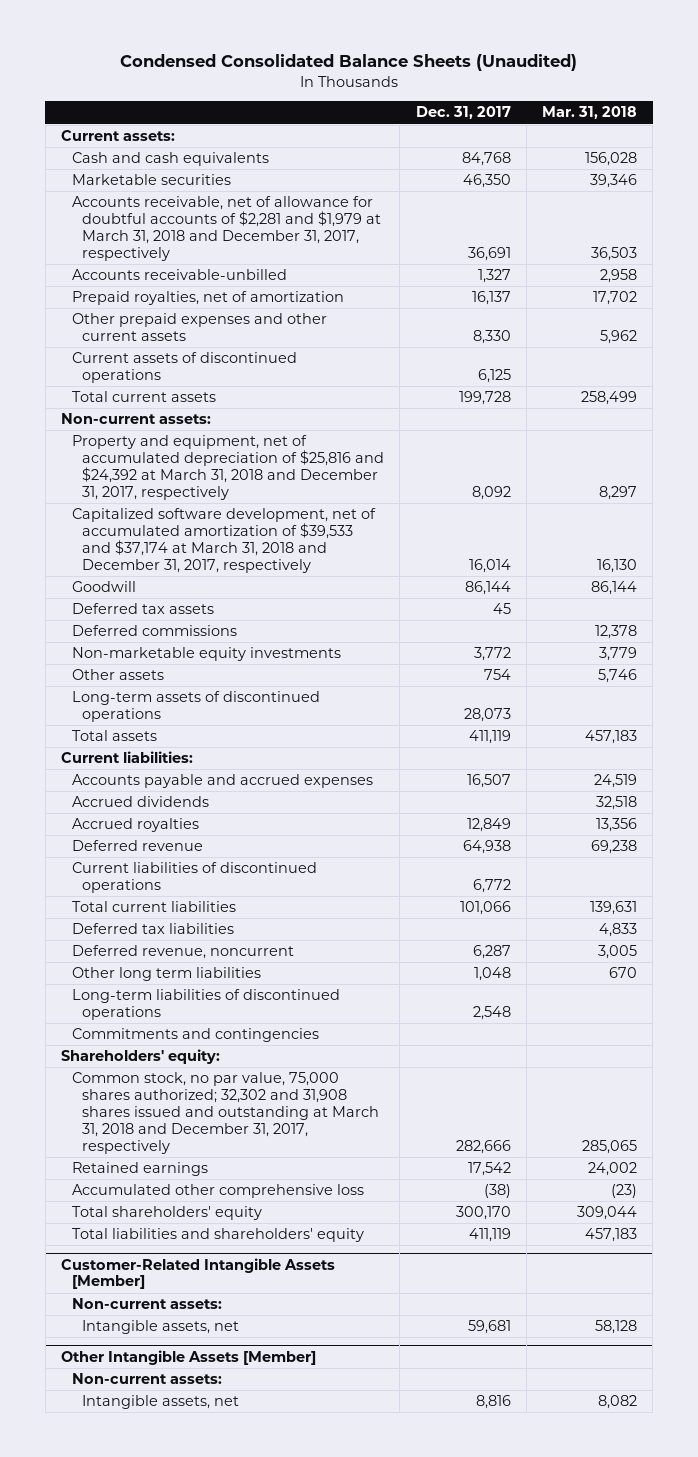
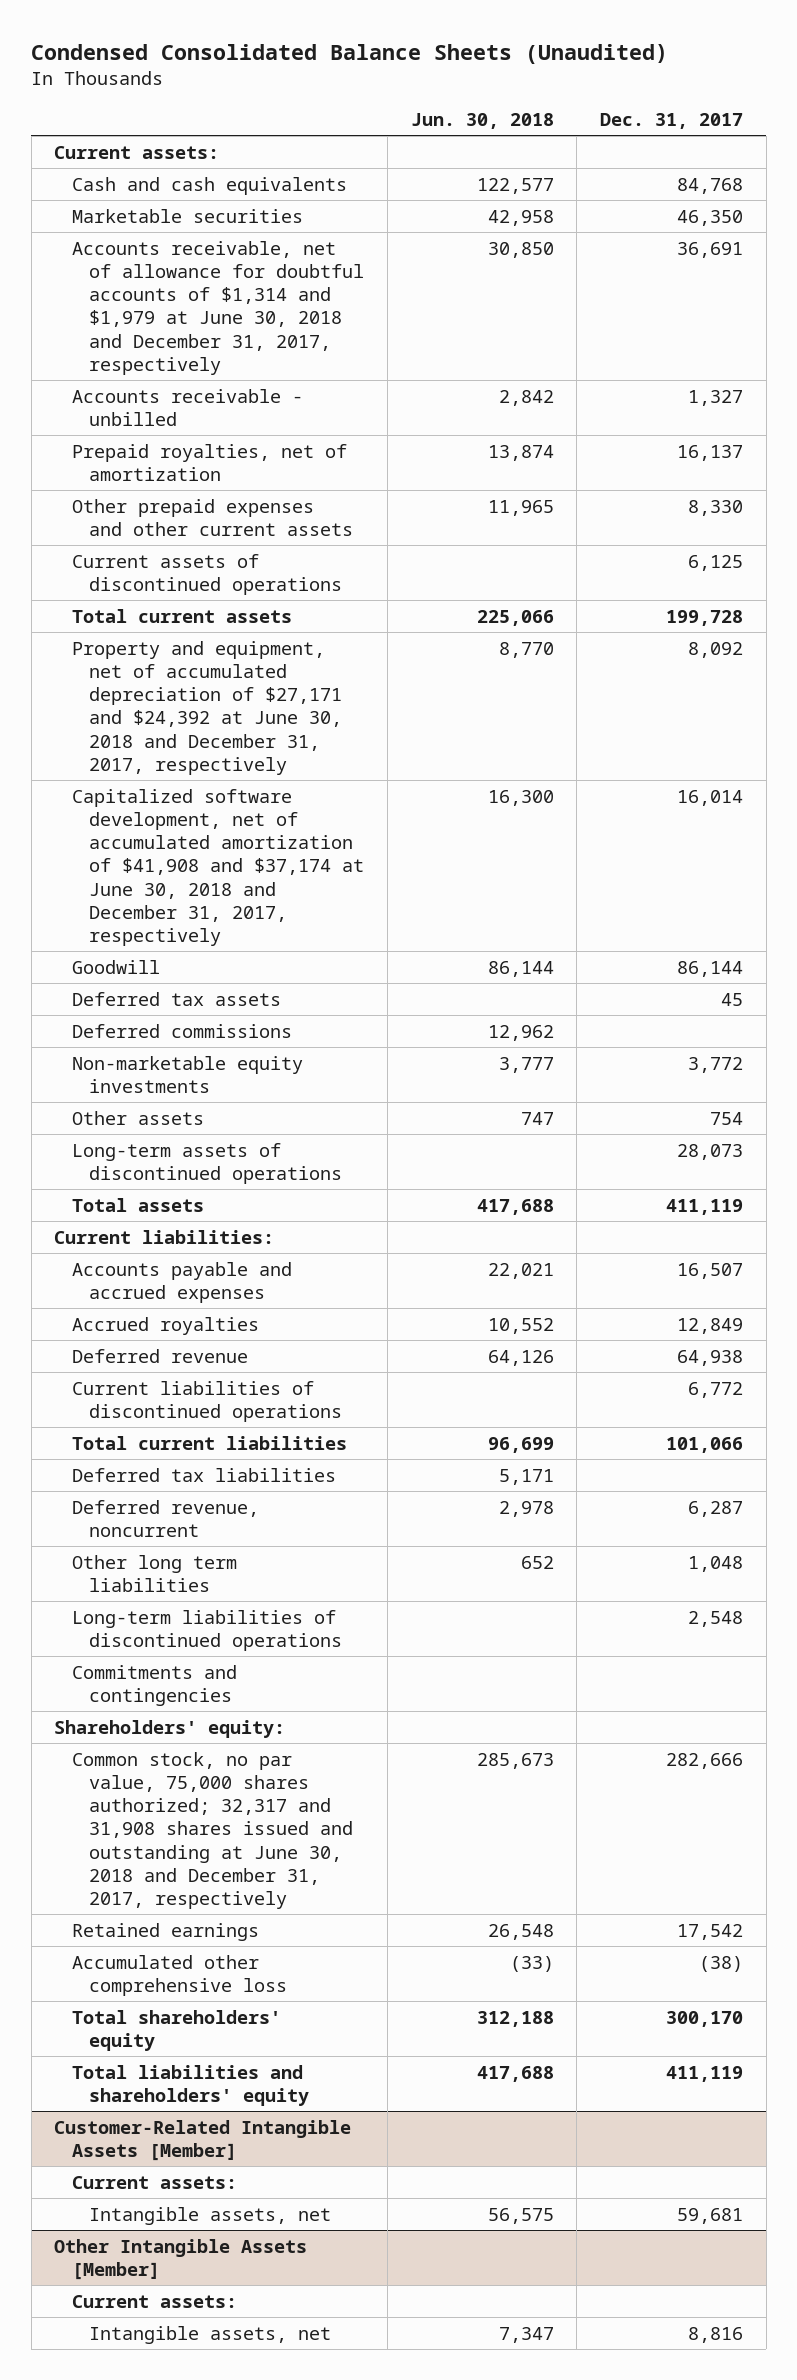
- | Dec. 31, 2017 | Mar. 31, 2018
+ | Jun. 30, 2018 | Dec. 31, 2017
- Accounts receivable, net of allowance for doubtful accounts of $2,281 and $1,979 at March 31, 2018 and December 31, 2017, respectively | 36,691 | 36,503
- Accounts receivable-unbilled | 1,327 | 2,958
+ Accounts receivable, net of allowance for doubtful accounts of $1,314 and $1,979 at June 30, 2018 and December 31, 2017, respectively | 30,850 | 36,691
+ Accounts receivable - unbilled | 2,842 | 1,327
- Non-current assets:
- Property and equipment, net of accumulated depreciation of $25,816 and $24,392 at March 31, 2018 and December 31, 2017, respectively | 8,092 | 8,297
- Capitalized software development, net of accumulated amortization of $39,533 and $37,174 at March 31, 2018 and December 31, 2017, respectively | 16,014 | 16,130
+ Property and equipment, net of accumulated depreciation of $27,171 and $24,392 at June 30, 2018 and December 31, 2017, respectively | 8,770 | 8,092
+ Capitalized software development, net of accumulated amortization of $41,908 and $37,174 at June 30, 2018 and December 31, 2017, respectively | 16,300 | 16,014
- Accrued dividends | | 32,518
- Common stock, no par value, 75,000 shares authorized; 32,302 and 31,908 shares issued and outstanding at March 31, 2018 and December 31, 2017, respectively | 282,666 | 285,065
+ Common stock, no par value, 75,000 shares authorized; 32,317 and 31,908 shares issued and outstanding at June 30, 2018 and December 31, 2017, respectively | 285,673 | 282,666
@ Customer-Related Intangible Assets [Member]
- Non-current assets:
+ Current assets:
@ Other Intangible Assets [Member]
- Non-current assets:
+ Current assets:

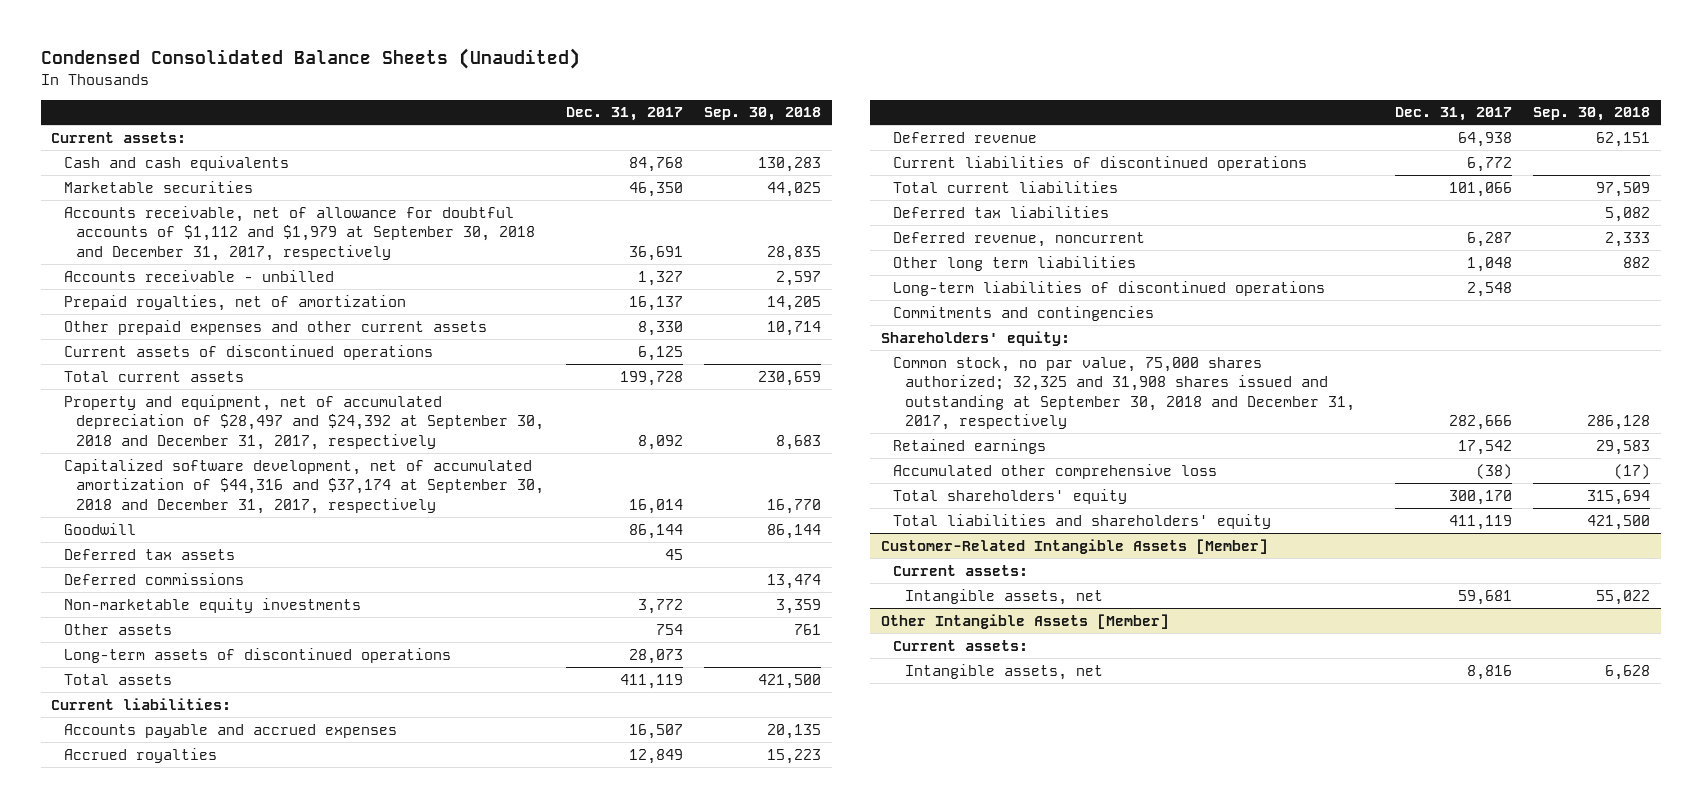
- | Jun. 30, 2018 | Dec. 31, 2017
+ | Dec. 31, 2017 | Sep. 30, 2018
- Accounts receivable, net of allowance for doubtful accounts of $1,314 and $1,979 at June 30, 2018 and December 31, 2017, respectively | 30,850 | 36,691
+ Accounts receivable, net of allowance for doubtful accounts of $1,112 and $1,979 at September 30, 2018 and December 31, 2017, respectively | 36,691 | 28,835
- Property and equipment, net of accumulated depreciation of $27,171 and $24,392 at June 30, 2018 and December 31, 2017, respectively | 8,770 | 8,092
- Capitalized software development, net of accumulated amortization of $41,908 and $37,174 at June 30, 2018 and December 31, 2017, respectively | 16,300 | 16,014
+ Property and equipment, net of accumulated depreciation of $28,497 and $24,392 at September 30, 2018 and December 31, 2017, respectively | 8,092 | 8,683
+ Capitalized software development, net of accumulated amortization of $44,316 and $37,174 at September 30, 2018 and December 31, 2017, respectively | 16,014 | 16,770
- Common stock, no par value, 75,000 shares authorized; 32,317 and 31,908 shares issued and outstanding at June 30, 2018 and December 31, 2017, respectively | 285,673 | 282,666
+ Common stock, no par value, 75,000 shares authorized; 32,325 and 31,908 shares issued and outstanding at September 30, 2018 and December 31, 2017, respectively | 282,666 | 286,128

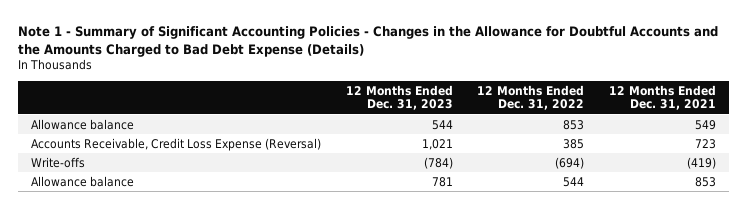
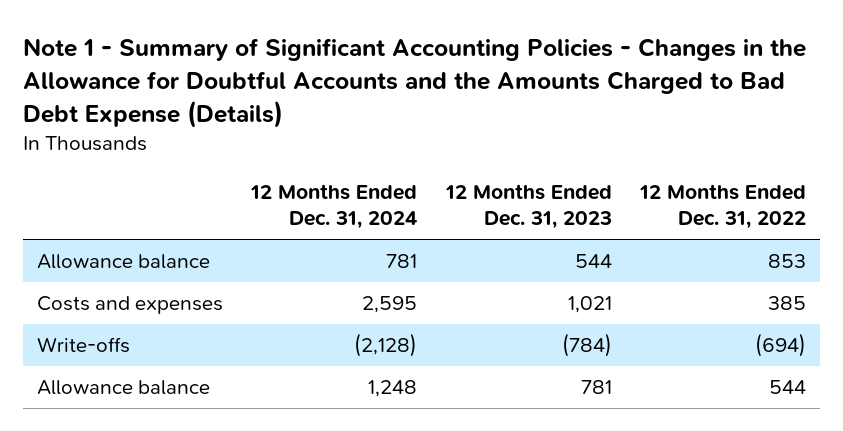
- | 12 Months Ended Dec. 31, 2023 | 12 Months Ended Dec. 31, 2022 | 12 Months Ended Dec. 31, 2021
+ | 12 Months Ended Dec. 31, 2024 | 12 Months Ended Dec. 31, 2023 | 12 Months Ended Dec. 31, 2022
- Accounts Receivable, Credit Loss Expense (Reversal) | 1,021 | 385 | 723
+ Costs and expenses | 2,595 | 1,021 | 385

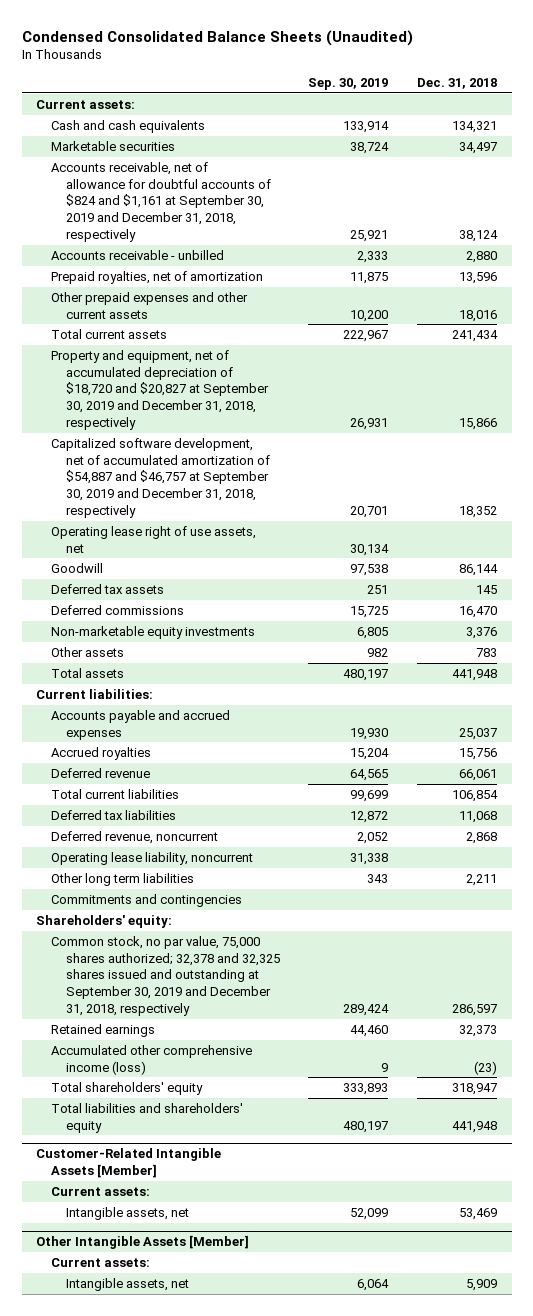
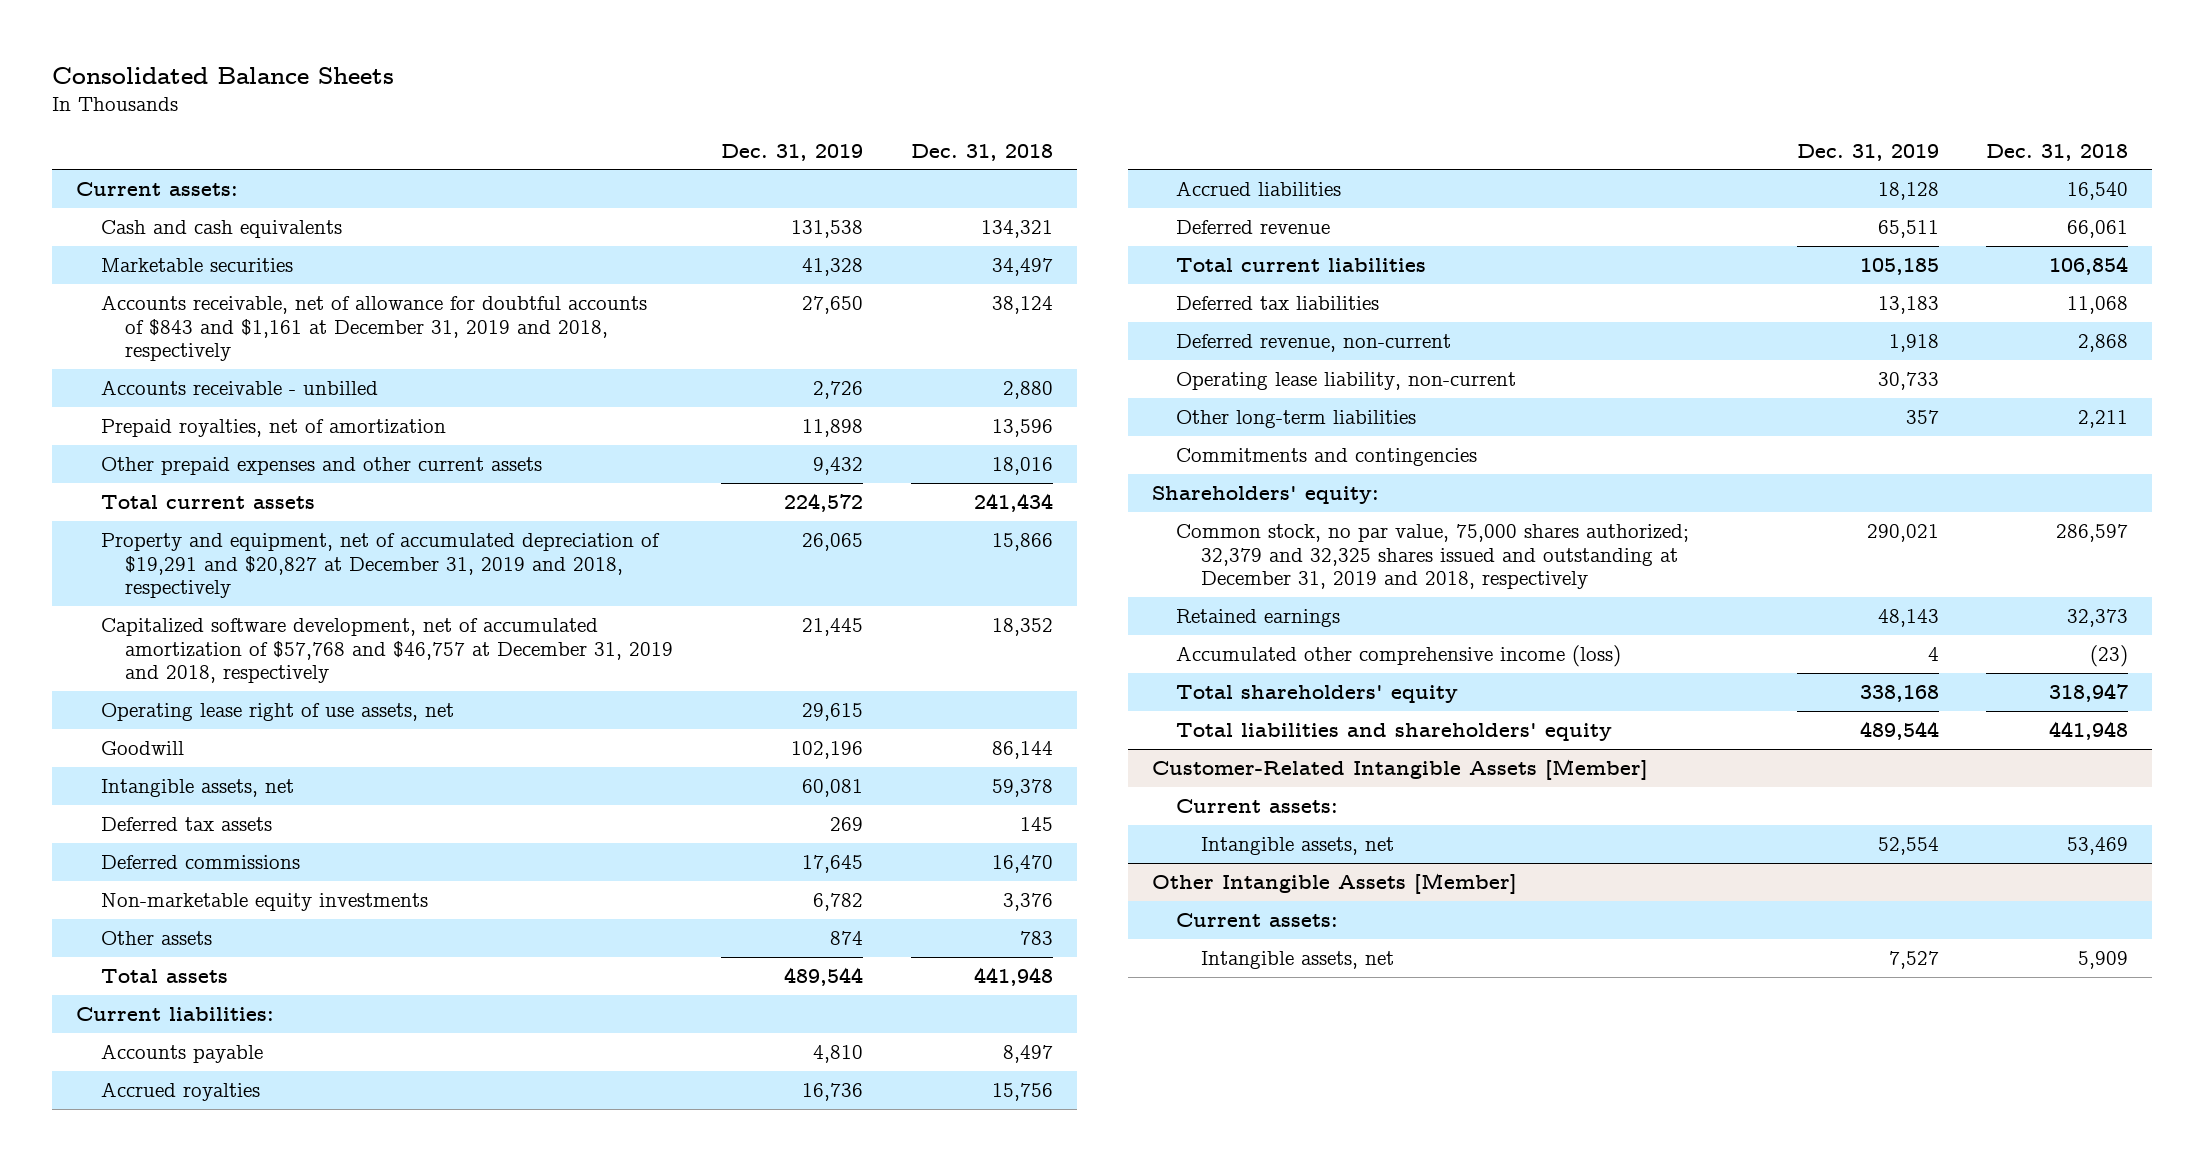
- Condensed Consolidated Balance Sheets (Unaudited)
+ Consolidated Balance Sheets
- | Sep. 30, 2019 | Dec. 31, 2018
+ | Dec. 31, 2019 | Dec. 31, 2018
- Accounts receivable, net of allowance for doubtful accounts of $824 and $1,161 at September 30, 2019 and December 31, 2018, respectively | 25,921 | 38,124
+ Accounts receivable, net of allowance for doubtful accounts of $843 and $1,161 at December 31, 2019 and 2018, respectively | 27,650 | 38,124
- Property and equipment, net of accumulated depreciation of $18,720 and $20,827 at September 30, 2019 and December 31, 2018, respectively | 26,931 | 15,866
- Capitalized software development, net of accumulated amortization of $54,887 and $46,757 at September 30, 2019 and December 31, 2018, respectively | 20,701 | 18,352
+ Property and equipment, net of accumulated depreciation of $19,291 and $20,827 at December 31, 2019 and 2018, respectively | 26,065 | 15,866
+ Capitalized software development, net of accumulated amortization of $57,768 and $46,757 at December 31, 2019 and 2018, respectively | 21,445 | 18,352
+ Intangible assets, net | 60,081 | 59,378
- Accounts payable and accrued expenses | 19,930 | 25,037
+ Accounts payable | 4,810 | 8,497
+ Accrued liabilities | 18,128 | 16,540
- Deferred revenue, noncurrent | 2,052 | 2,868
- Operating lease liability, noncurrent | 31,338 |
- Other long term liabilities | 343 | 2,211
+ Deferred revenue, non-current | 1,918 | 2,868
+ Operating lease liability, non-current | 30,733 |
+ Other long-term liabilities | 357 | 2,211
- Common stock, no par value, 75,000 shares authorized; 32,378 and 32,325 shares issued and outstanding at September 30, 2019 and December 31, 2018, respectively | 289,424 | 286,597
+ Common stock, no par value, 75,000 shares authorized; 32,379 and 32,325 shares issued and outstanding at December 31, 2019 and 2018, respectively | 290,021 | 286,597

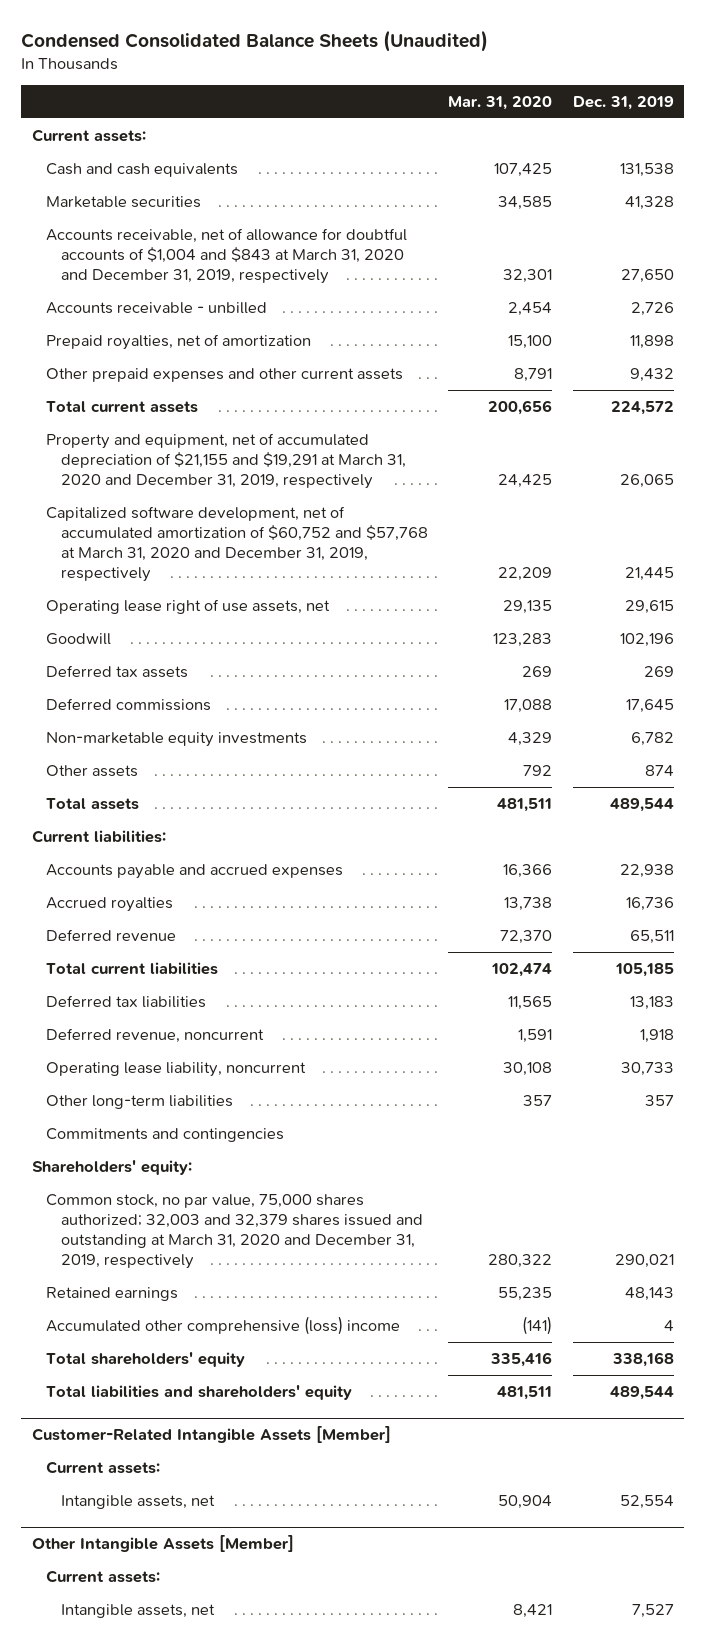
- Consolidated Balance Sheets
+ Condensed Consolidated Balance Sheets (Unaudited)
- | Dec. 31, 2019 | Dec. 31, 2018
+ | Mar. 31, 2020 | Dec. 31, 2019
- Accounts receivable, net of allowance for doubtful accounts of $843 and $1,161 at December 31, 2019 and 2018, respectively | 27,650 | 38,124
+ Accounts receivable, net of allowance for doubtful accounts of $1,004 and $843 at March 31, 2020 and December 31, 2019, respectively | 32,301 | 27,650
- Property and equipment, net of accumulated depreciation of $19,291 and $20,827 at December 31, 2019 and 2018, respectively | 26,065 | 15,866
- Capitalized software development, net of accumulated amortization of $57,768 and $46,757 at December 31, 2019 and 2018, respectively | 21,445 | 18,352
+ Property and equipment, net of accumulated depreciation of $21,155 and $19,291 at March 31, 2020 and December 31, 2019, respectively | 24,425 | 26,065
+ Capitalized software development, net of accumulated amortization of $60,752 and $57,768 at March 31, 2020 and December 31, 2019, respectively | 22,209 | 21,445
- Intangible assets, net | 60,081 | 59,378
- Accounts payable | 4,810 | 8,497
+ Accounts payable and accrued expenses | 16,366 | 22,938
- Accrued liabilities | 18,128 | 16,540
- Deferred revenue, non-current | 1,918 | 2,868
- Operating lease liability, non-current | 30,733 |
+ Deferred revenue, noncurrent | 1,591 | 1,918
+ Operating lease liability, noncurrent | 30,108 | 30,733
- Common stock, no par value, 75,000 shares authorized; 32,379 and 32,325 shares issued and outstanding at December 31, 2019 and 2018, respectively | 290,021 | 286,597
+ Common stock, no par value, 75,000 shares authorized; 32,003 and 32,379 shares issued and outstanding at March 31, 2020 and December 31, 2019, respectively | 280,322 | 290,021
- Accumulated other comprehensive income (loss) | 4 | (23)
+ Accumulated other comprehensive (loss) income | (141) | 4

